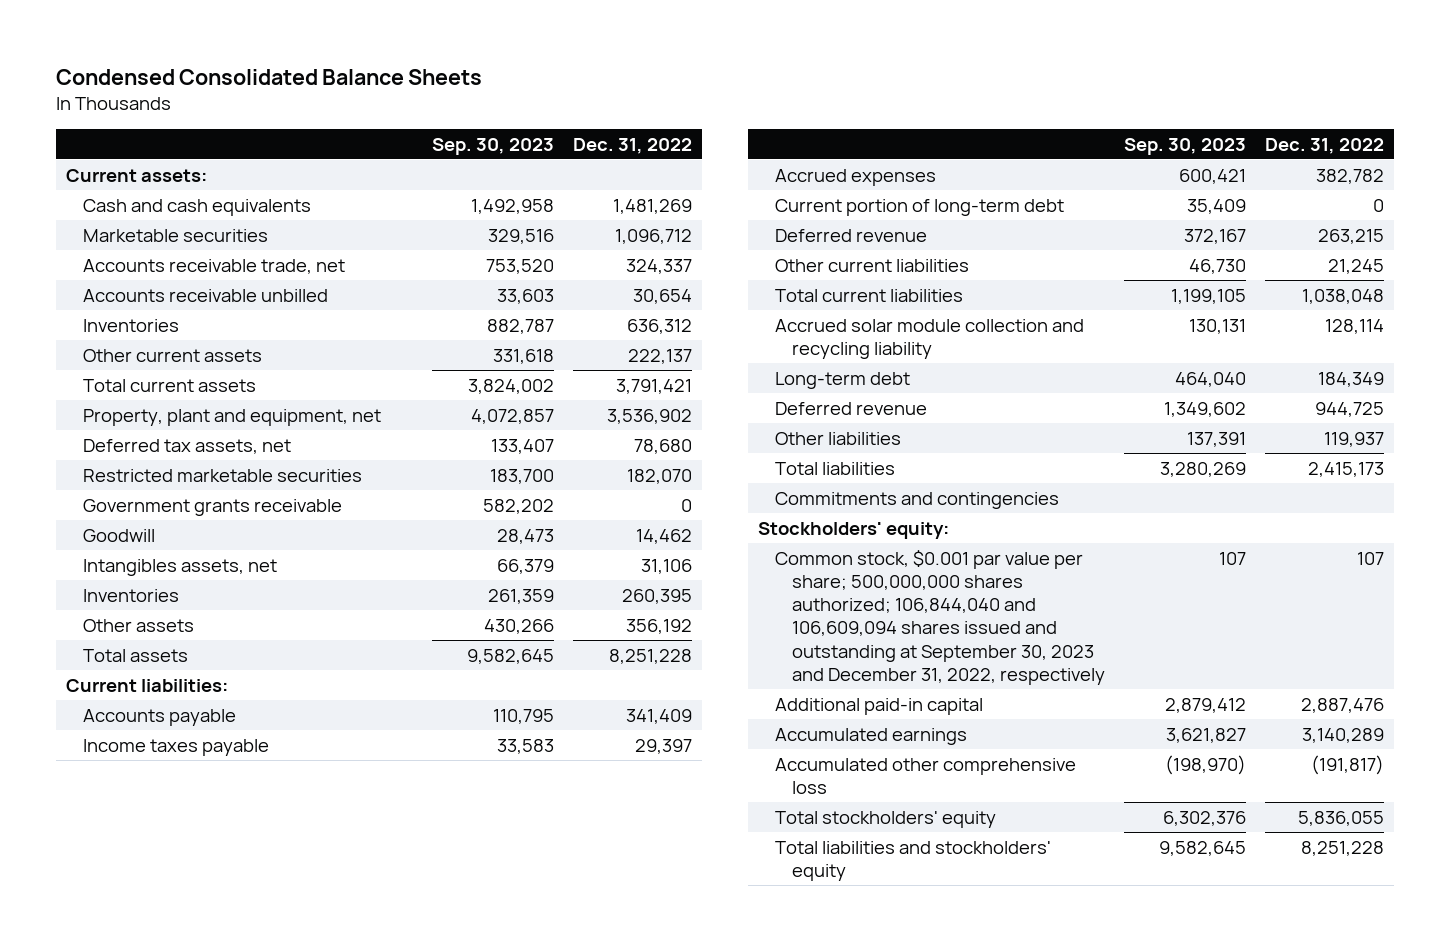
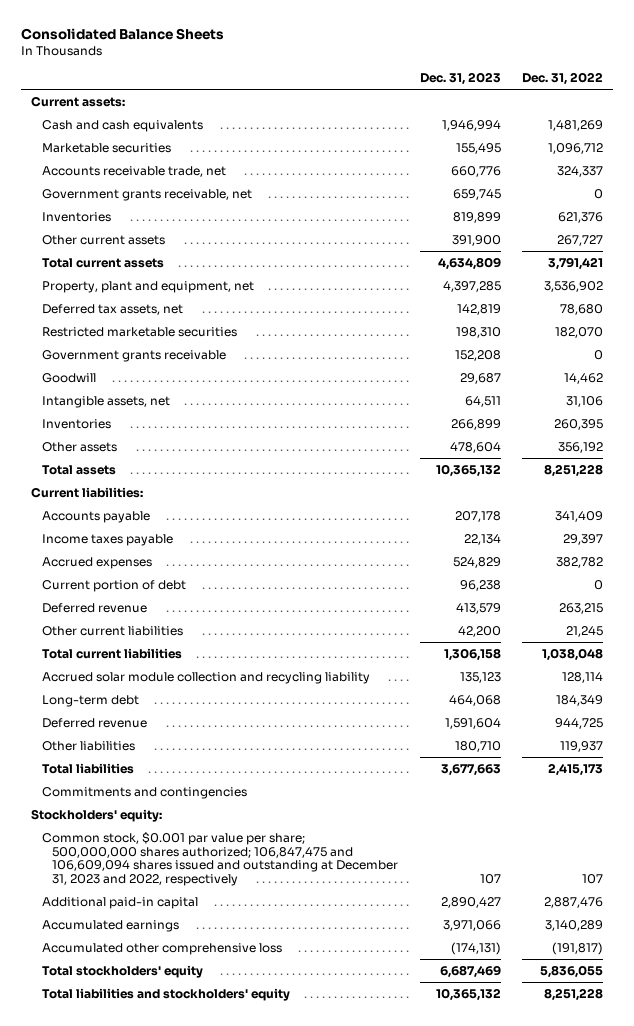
- Condensed Consolidated Balance Sheets
+ Consolidated Balance Sheets
- | Sep. 30, 2023 | Dec. 31, 2022
+ | Dec. 31, 2023 | Dec. 31, 2022
- Accounts receivable unbilled | 33,603 | 30,654
- Inventories | 882,787 | 636,312
- Other current assets | 331,618 | 222,137
+ Government grants receivable, net | 659,745 | 0
+ Inventories | 819,899 | 621,376
+ Other current assets | 391,900 | 267,727
- Intangibles assets, net | 66,379 | 31,106
+ Intangible assets, net | 64,511 | 31,106
- Current portion of long-term debt | 35,409 | 0
+ Current portion of debt | 96,238 | 0
- Common stock, $0.001 par value per share; 500,000,000 shares authorized; 106,844,040 and 106,609,094 shares issued and outstanding at September 30, 2023 and December 31, 2022, respectively | 107 | 107
+ Common stock, $0.001 par value per share; 500,000,000 shares authorized; 106,847,475 and 106,609,094 shares issued and outstanding at December 31, 2023 and 2022, respectively | 107 | 107

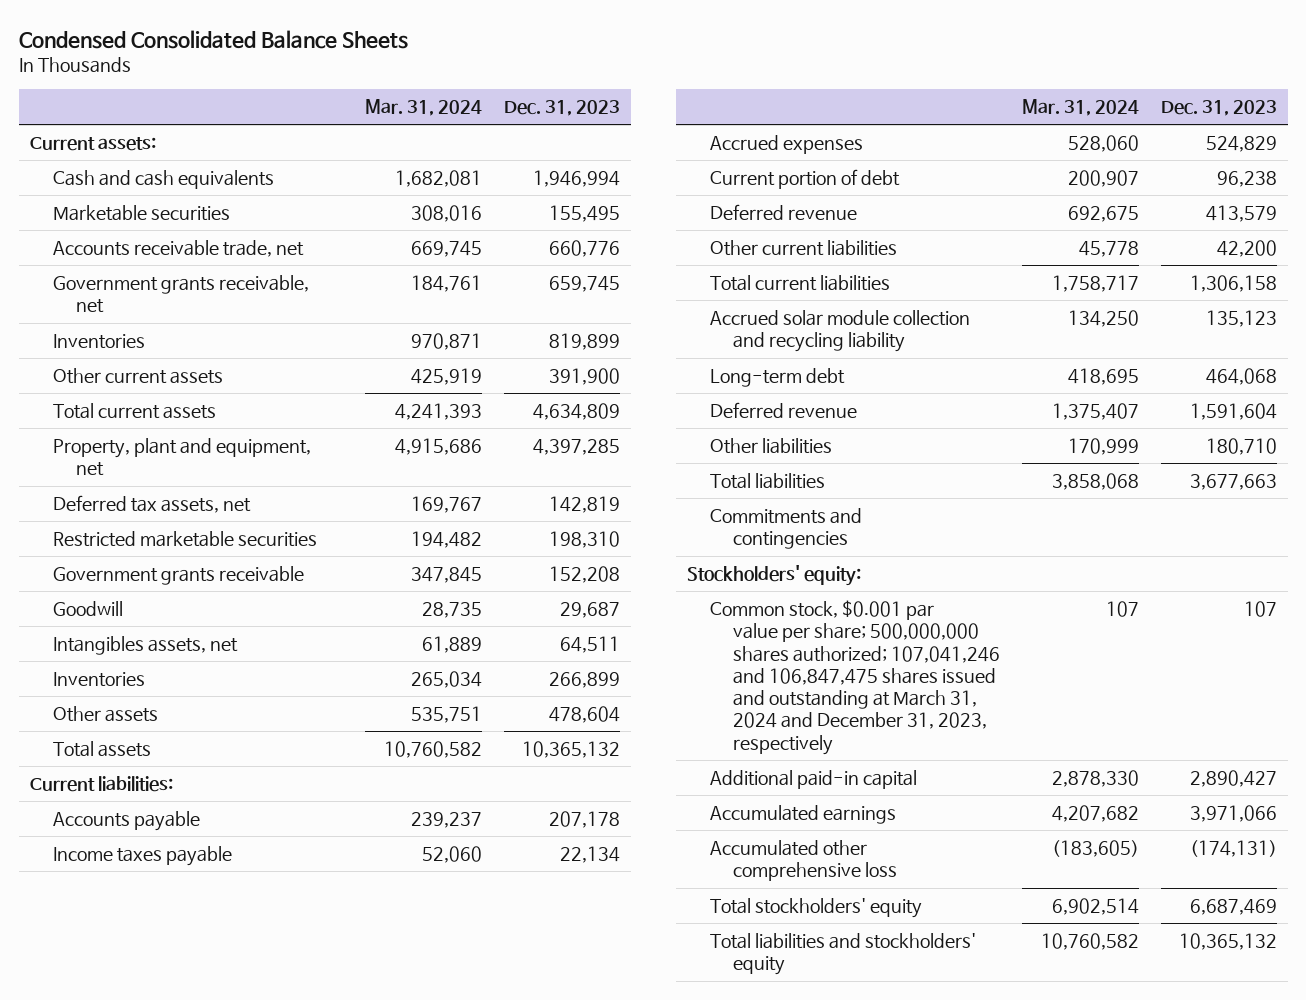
- Consolidated Balance Sheets
+ Condensed Consolidated Balance Sheets
- | Dec. 31, 2023 | Dec. 31, 2022
+ | Mar. 31, 2024 | Dec. 31, 2023
- Intangible assets, net | 64,511 | 31,106
+ Intangibles assets, net | 61,889 | 64,511
- Common stock, $0.001 par value per share; 500,000,000 shares authorized; 106,847,475 and 106,609,094 shares issued and outstanding at December 31, 2023 and 2022, respectively | 107 | 107
+ Common stock, $0.001 par value per share; 500,000,000 shares authorized; 107,041,246 and 106,847,475 shares issued and outstanding at March 31, 2024 and December 31, 2023, respectively | 107 | 107

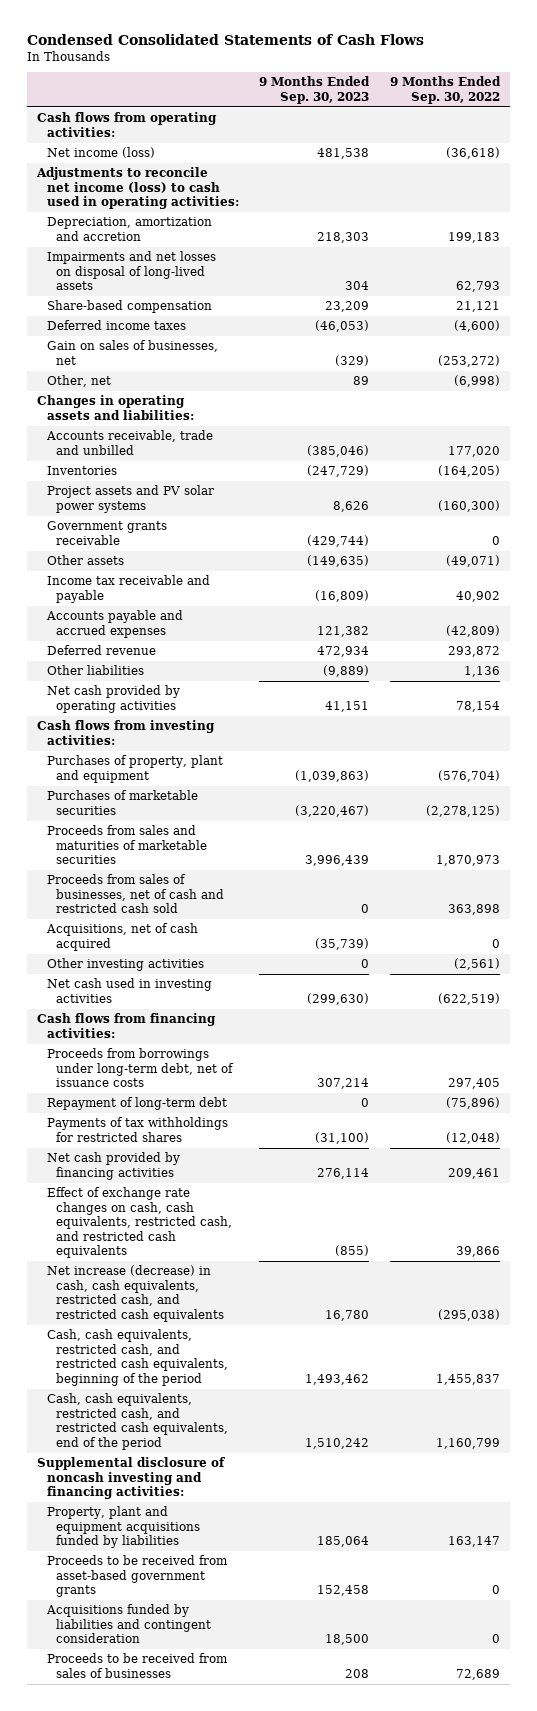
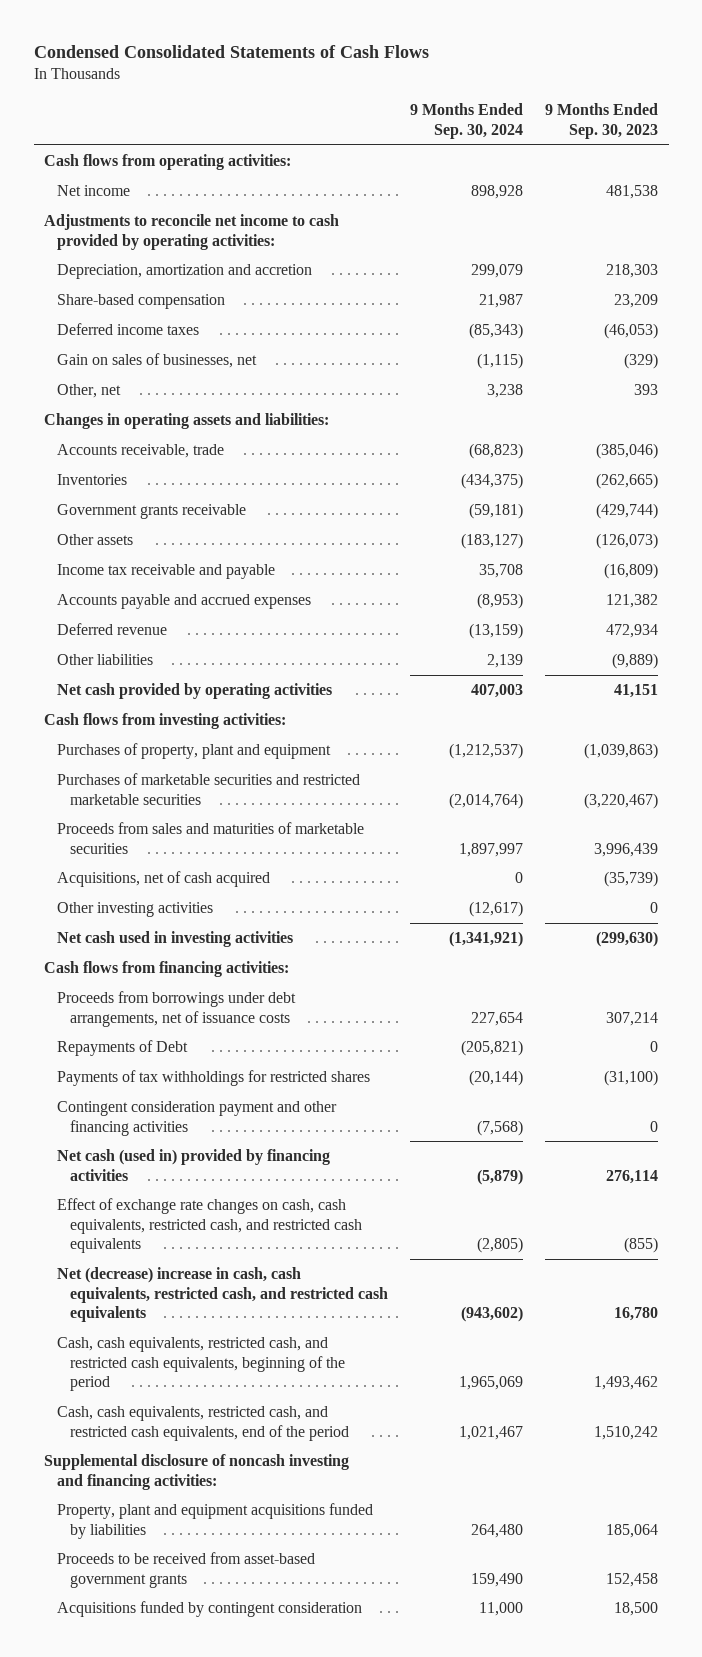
- | 9 Months Ended Sep. 30, 2023 | 9 Months Ended Sep. 30, 2022
+ | 9 Months Ended Sep. 30, 2024 | 9 Months Ended Sep. 30, 2023
- Net income (loss) | 481,538 | (36,618)
- Adjustments to reconcile net income (loss) to cash used in operating activities:
+ Net income | 898,928 | 481,538
+ Adjustments to reconcile net income to cash provided by operating activities:
- Impairments and net losses on disposal of long-lived assets | 304 | 62,793
- Other, net | 89 | (6,998)
+ Other, net | 3,238 | 393
- Accounts receivable, trade and unbilled | (385,046) | 177,020
- Inventories | (247,729) | (164,205)
- Project assets and PV solar power systems | 8,626 | (160,300)
+ Accounts receivable, trade | (68,823) | (385,046)
+ Inventories | (434,375) | (262,665)
- Other assets | (149,635) | (49,071)
+ Other assets | (183,127) | (126,073)
- Purchases of marketable securities | (3,220,467) | (2,278,125)
+ Purchases of marketable securities and restricted marketable securities | (2,014,764) | (3,220,467)
- Proceeds from sales of businesses, net of cash and restricted cash sold | 0 | 363,898
- Proceeds from borrowings under long-term debt, net of issuance costs | 307,214 | 297,405
- Repayment of long-term debt | 0 | (75,896)
+ Proceeds from borrowings under debt arrangements, net of issuance costs | 227,654 | 307,214
+ Repayments of Debt | (205,821) | 0
- Net cash provided by financing activities | 276,114 | 209,461
+ Contingent consideration payment and other financing activities | (7,568) | 0
+ Net cash (used in) provided by financing activities | (5,879) | 276,114
- Net increase (decrease) in cash, cash equivalents, restricted cash, and restricted cash equivalents | 16,780 | (295,038)
+ Net (decrease) increase in cash, cash equivalents, restricted cash, and restricted cash equivalents | (943,602) | 16,780
- Acquisitions funded by liabilities and contingent consideration | 18,500 | 0
- Proceeds to be received from sales of businesses | 208 | 72,689
+ Acquisitions funded by contingent consideration | 11,000 | 18,500

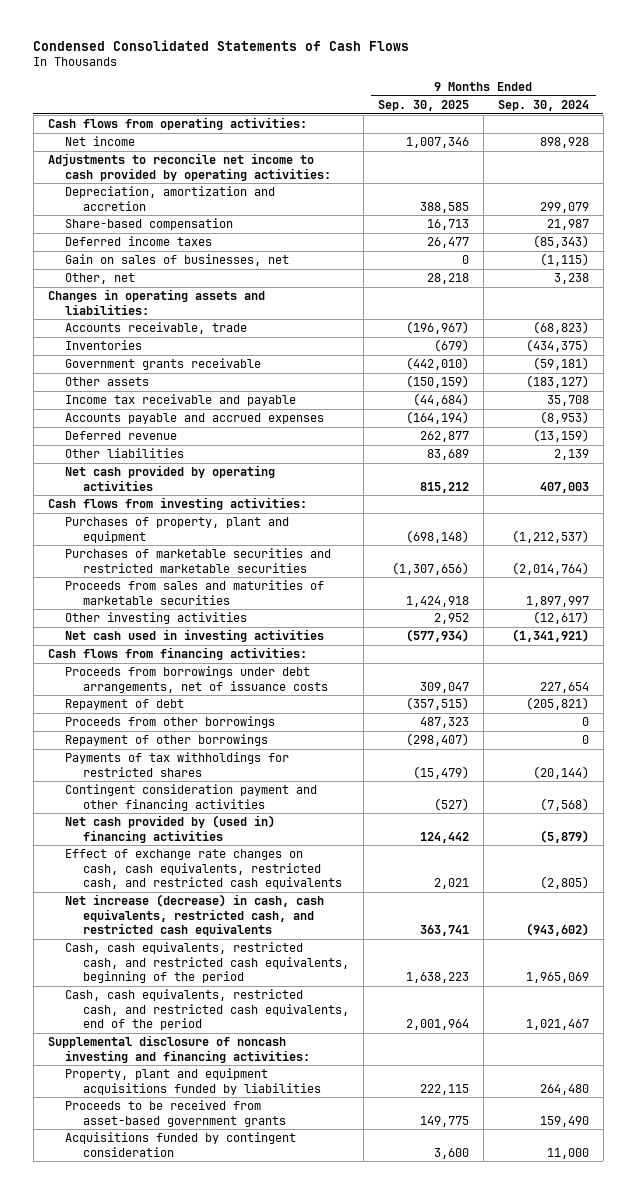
- | 9 Months Ended Sep. 30, 2024 | 9 Months Ended Sep. 30, 2023
+ | 9 Months Ended Sep. 30, 2025 | 9 Months Ended Sep. 30, 2024
- Acquisitions, net of cash acquired | 0 | (35,739)
- Repayments of Debt | (205,821) | 0
+ Repayment of debt | (357,515) | (205,821)
+ Proceeds from other borrowings | 487,323 | 0
+ Repayment of other borrowings | (298,407) | 0
- Net cash (used in) provided by financing activities | (5,879) | 276,114
+ Net cash provided by (used in) financing activities | 124,442 | (5,879)
- Net (decrease) increase in cash, cash equivalents, restricted cash, and restricted cash equivalents | (943,602) | 16,780
+ Net increase (decrease) in cash, cash equivalents, restricted cash, and restricted cash equivalents | 363,741 | (943,602)

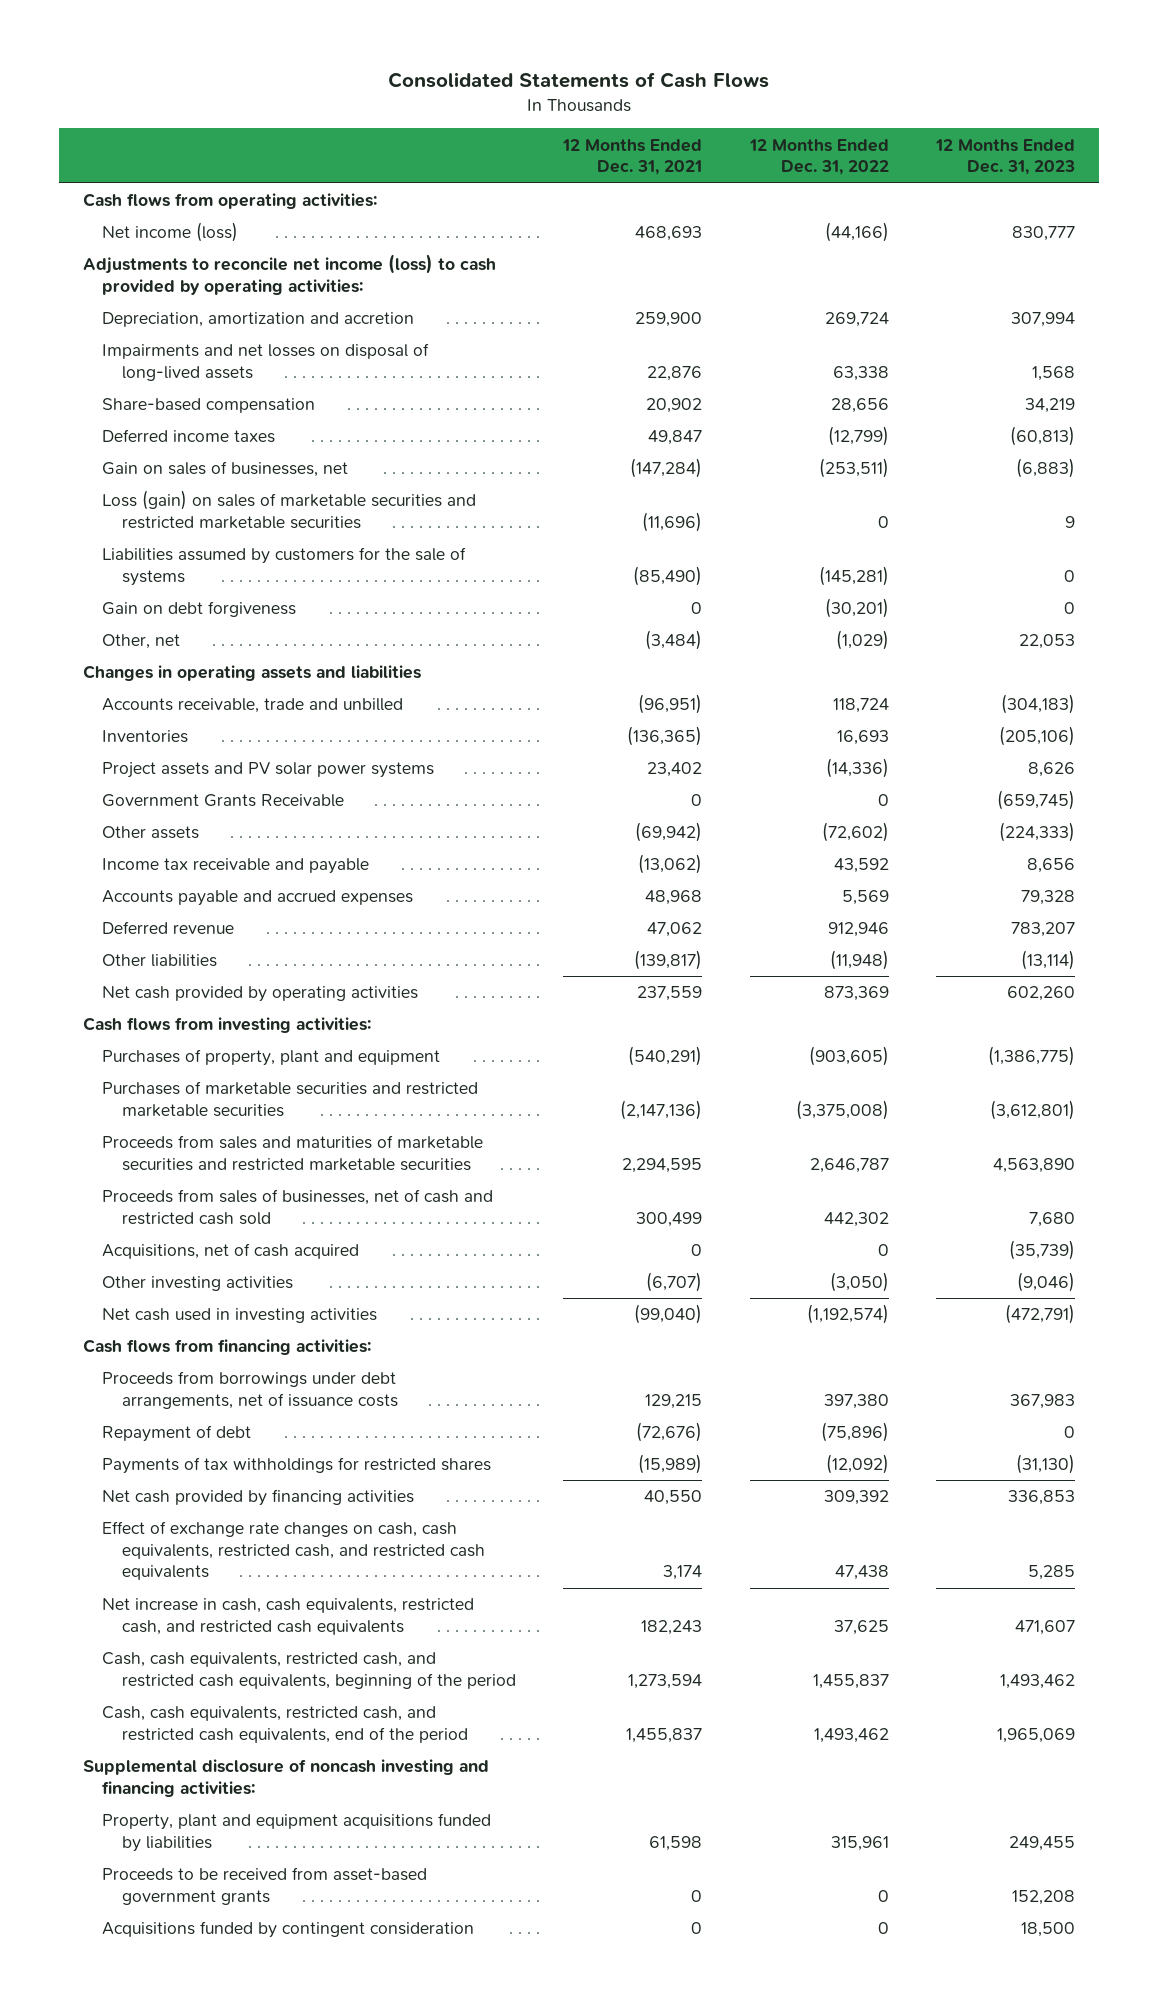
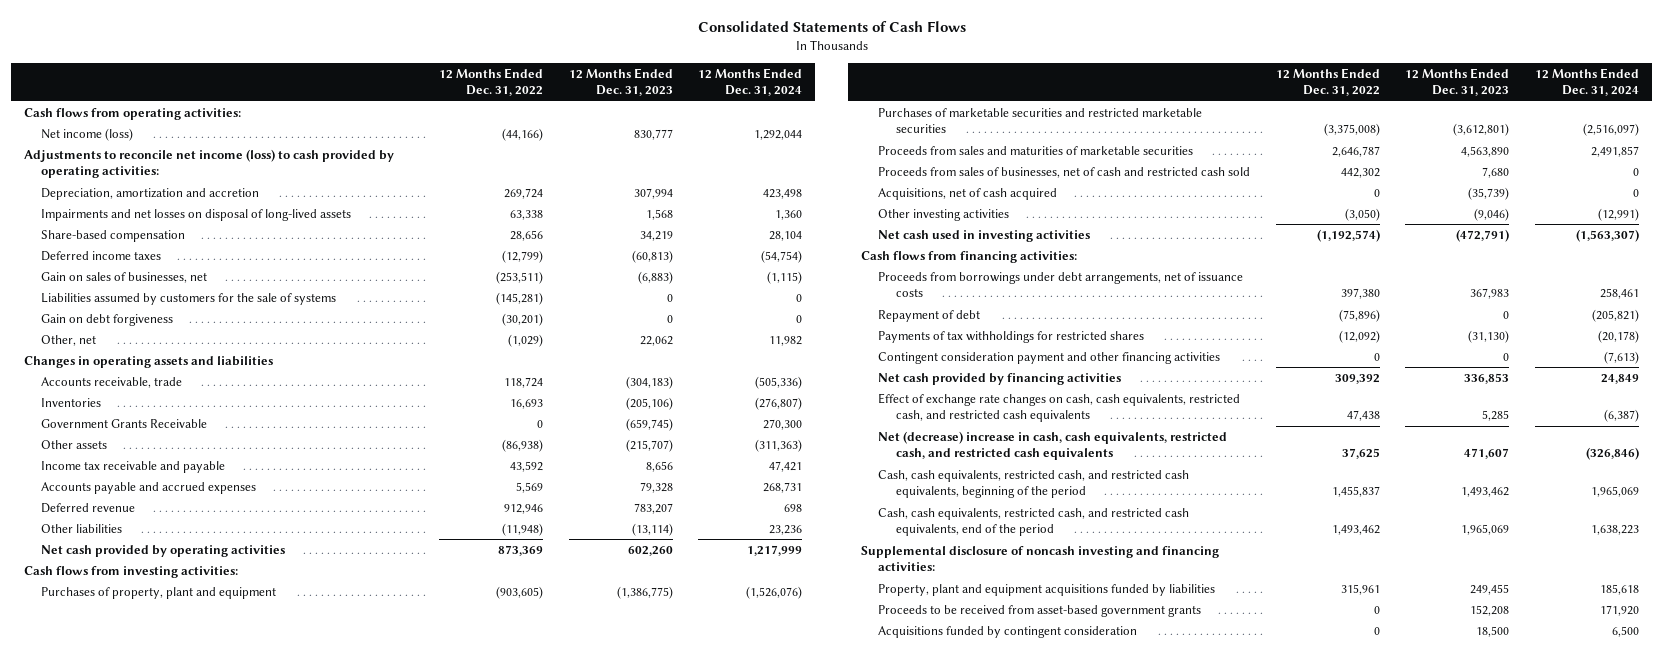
- | 12 Months Ended Dec. 31, 2021 | 12 Months Ended Dec. 31, 2022 | 12 Months Ended Dec. 31, 2023
+ | 12 Months Ended Dec. 31, 2022 | 12 Months Ended Dec. 31, 2023 | 12 Months Ended Dec. 31, 2024
- Loss (gain) on sales of marketable securities and restricted marketable securities | (11,696) | 0 | 9
- Other, net | (3,484) | (1,029) | 22,053
+ Other, net | (1,029) | 22,062 | 11,982
- Accounts receivable, trade and unbilled | (96,951) | 118,724 | (304,183)
+ Accounts receivable, trade | 118,724 | (304,183) | (505,336)
- Project assets and PV solar power systems | 23,402 | (14,336) | 8,626
- Other assets | (69,942) | (72,602) | (224,333)
+ Other assets | (86,938) | (215,707) | (311,363)
- Proceeds from sales and maturities of marketable securities and restricted marketable securities | 2,294,595 | 2,646,787 | 4,563,890
+ Proceeds from sales and maturities of marketable securities | 2,646,787 | 4,563,890 | 2,491,857
+ Contingent consideration payment and other financing activities | 0 | 0 | (7,613)
- Net increase in cash, cash equivalents, restricted cash, and restricted cash equivalents | 182,243 | 37,625 | 471,607
+ Net (decrease) increase in cash, cash equivalents, restricted cash, and restricted cash equivalents | 37,625 | 471,607 | (326,846)

